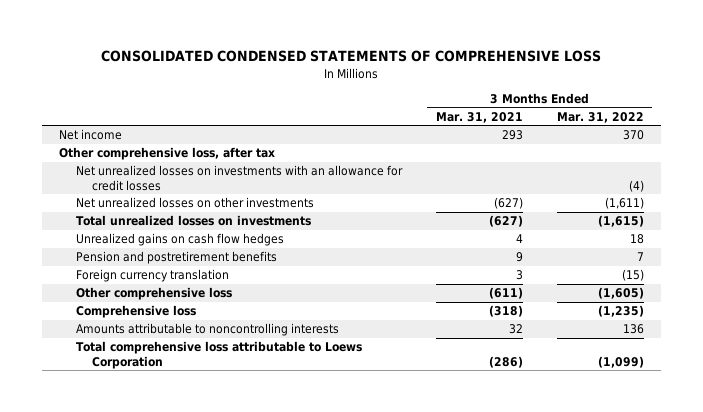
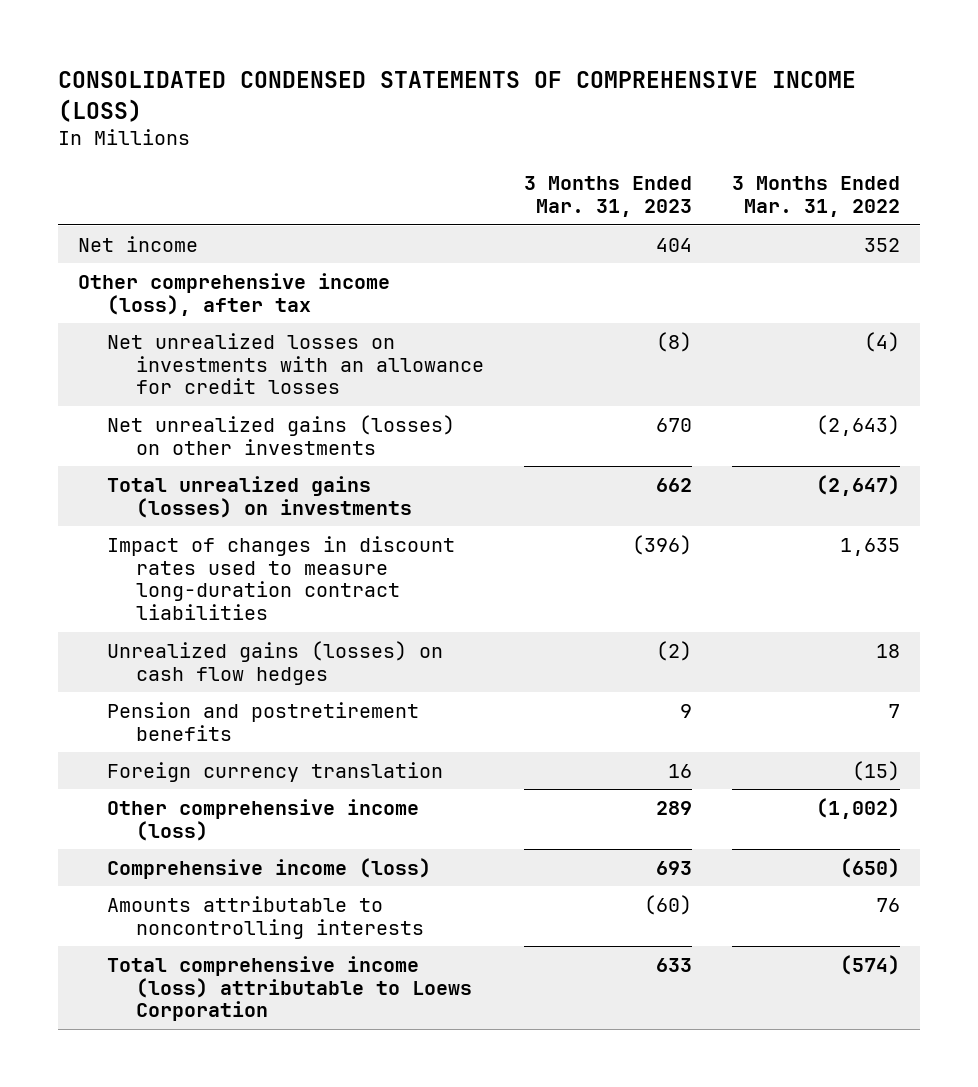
- CONSOLIDATED CONDENSED STATEMENTS OF COMPREHENSIVE LOSS
+ CONSOLIDATED CONDENSED STATEMENTS OF COMPREHENSIVE INCOME (LOSS)
- | 3 Months Ended Mar. 31, 2021 | 3 Months Ended Mar. 31, 2022
+ | 3 Months Ended Mar. 31, 2023 | 3 Months Ended Mar. 31, 2022
- Net income | 293 | 370
- Other comprehensive loss, after tax
+ Net income | 404 | 352
+ Other comprehensive income (loss), after tax
- Net unrealized losses on other investments | (627) | (1,611)
- Total unrealized losses on investments | (627) | (1,615)
- Unrealized gains on cash flow hedges | 4 | 18
+ Net unrealized gains (losses) on other investments | 670 | (2,643)
+ Total unrealized gains (losses) on investments | 662 | (2,647)
+ Impact of changes in discount rates used to measure long-duration contract liabilities | (396) | 1,635
+ Unrealized gains (losses) on cash flow hedges | (2) | 18
- Other comprehensive loss | (611) | (1,605)
- Comprehensive loss | (318) | (1,235)
- Amounts attributable to noncontrolling interests | 32 | 136
- Total comprehensive loss attributable to Loews Corporation | (286) | (1,099)
+ Other comprehensive income (loss) | 289 | (1,002)
+ Comprehensive income (loss) | 693 | (650)
+ Amounts attributable to noncontrolling interests | (60) | 76
+ Total comprehensive income (loss) attributable to Loews Corporation | 633 | (574)

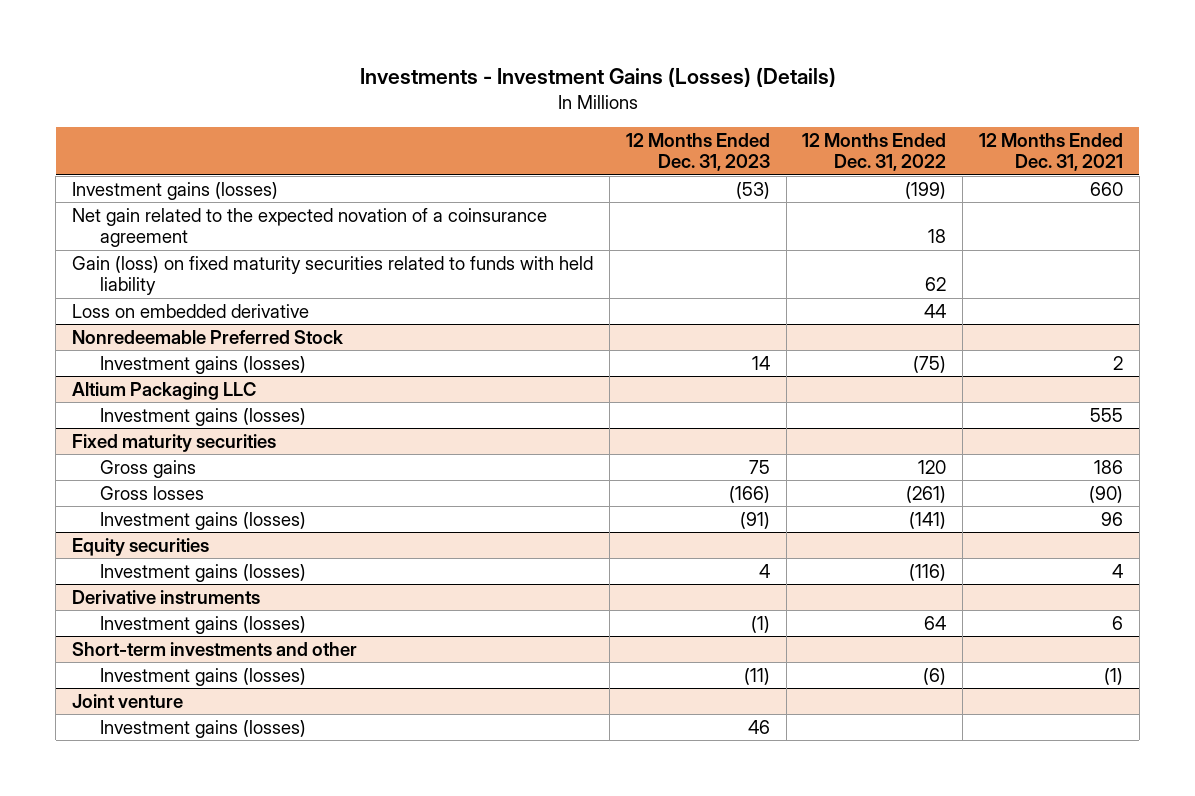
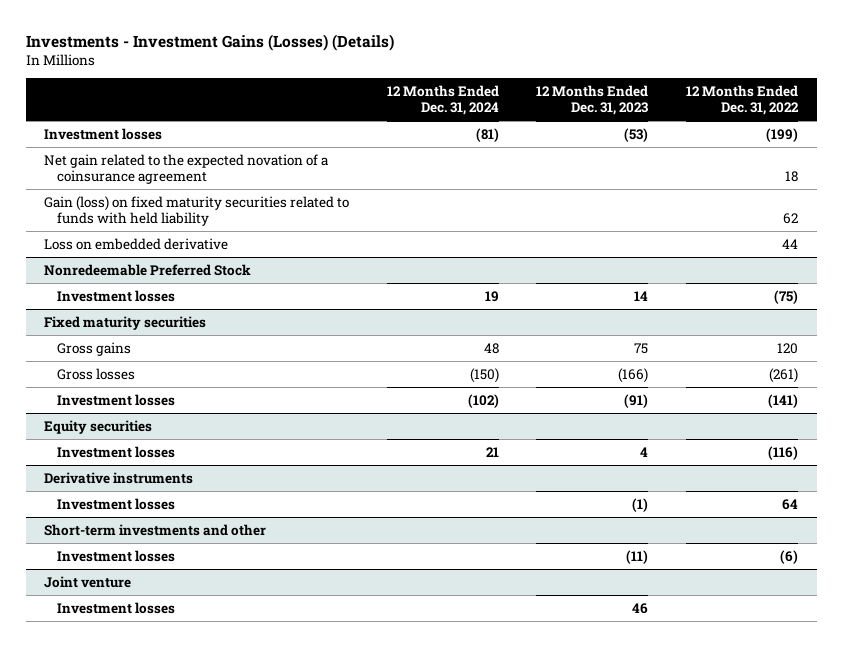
- | 12 Months Ended Dec. 31, 2023 | 12 Months Ended Dec. 31, 2022 | 12 Months Ended Dec. 31, 2021
+ | 12 Months Ended Dec. 31, 2024 | 12 Months Ended Dec. 31, 2023 | 12 Months Ended Dec. 31, 2022
- Investment gains (losses) | (53) | (199) | 660
+ Investment losses | (81) | (53) | (199)
@ Nonredeemable Preferred Stock
- Investment gains (losses) | 14 | (75) | 2
- Altium Packaging LLC
- Investment gains (losses) | | | 555
@ Nonredeemable Preferred Stock
+ Investment losses | 19 | 14 | (75)
@ Fixed maturity securities
- Investment gains (losses) | (91) | (141) | 96
+ Investment losses | (102) | (91) | (141)
@ Equity securities
- Investment gains (losses) | 4 | (116) | 4
+ Investment losses | 21 | 4 | (116)
@ Derivative instruments
- Investment gains (losses) | (1) | 64 | 6
+ Investment losses | | (1) | 64
@ Short-term investments and other
- Investment gains (losses) | (11) | (6) | (1)
+ Investment losses | | (11) | (6)
@ Joint venture
- Investment gains (losses) | 46 | |
+ Investment losses | | 46 |

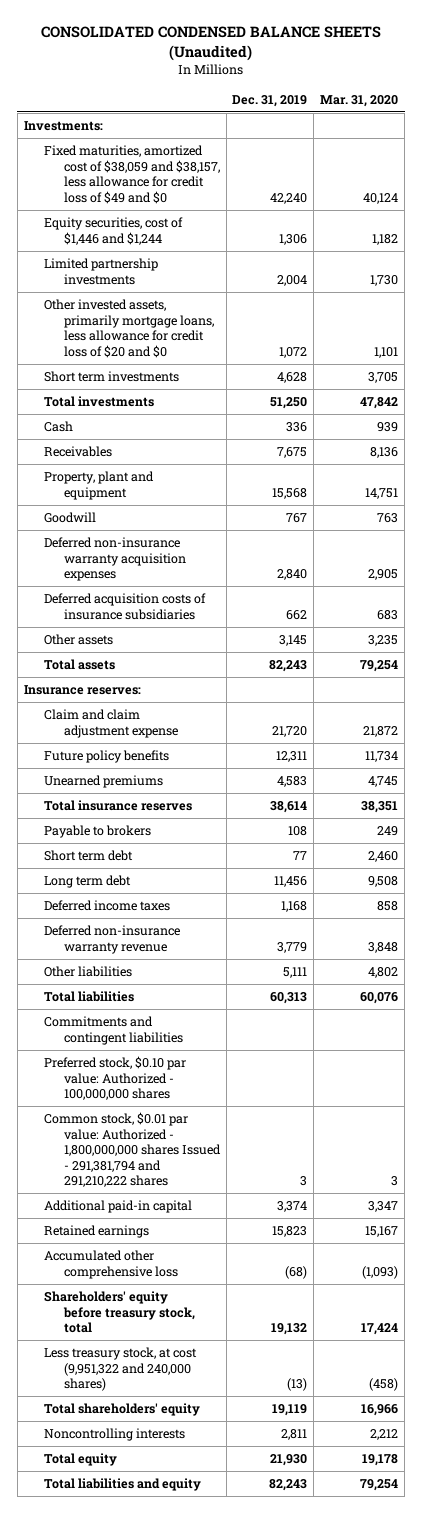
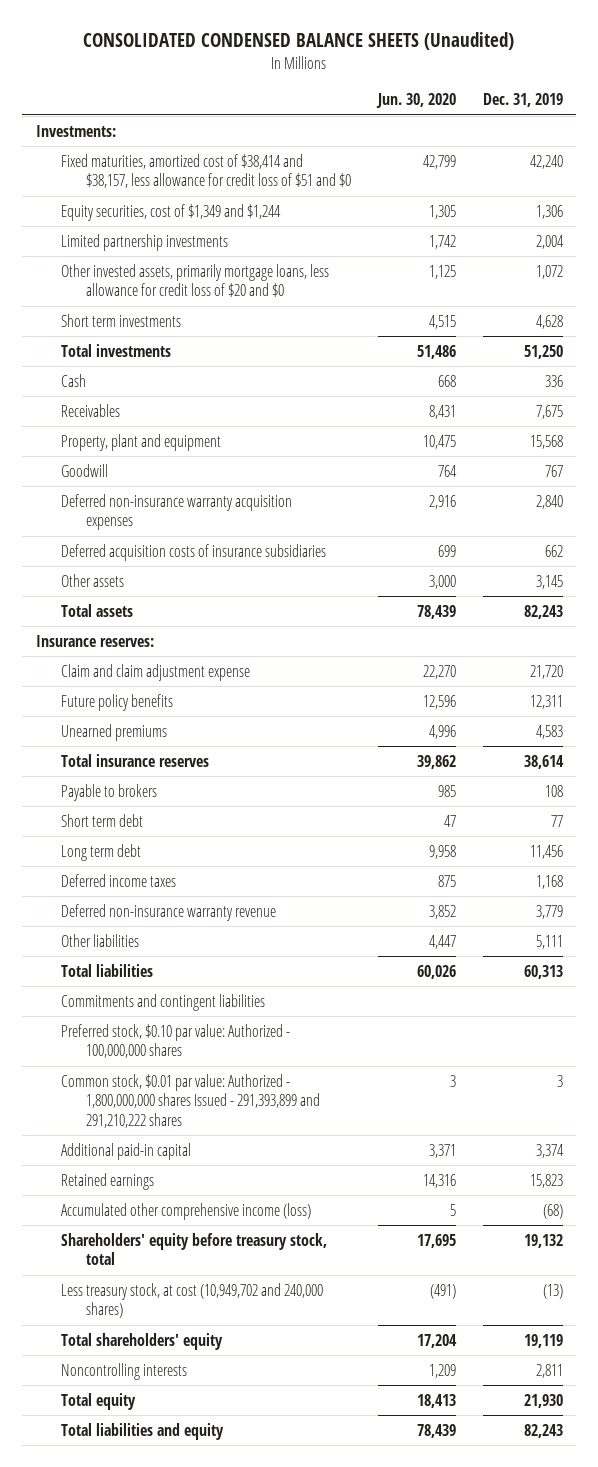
- | Dec. 31, 2019 | Mar. 31, 2020
+ | Jun. 30, 2020 | Dec. 31, 2019
- Fixed maturities, amortized cost of $38,059 and $38,157, less allowance for credit loss of $49 and $0 | 42,240 | 40,124
- Equity securities, cost of $1,446 and $1,244 | 1,306 | 1,182
+ Fixed maturities, amortized cost of $38,414 and $38,157, less allowance for credit loss of $51 and $0 | 42,799 | 42,240
+ Equity securities, cost of $1,349 and $1,244 | 1,305 | 1,306
- Common stock, $0.01 par value: Authorized - 1,800,000,000 shares Issued - 291,381,794 and 291,210,222 shares | 3 | 3
+ Common stock, $0.01 par value: Authorized - 1,800,000,000 shares Issued - 291,393,899 and 291,210,222 shares | 3 | 3
- Accumulated other comprehensive loss | (68) | (1,093)
+ Accumulated other comprehensive income (loss) | 5 | (68)
- Less treasury stock, at cost (9,951,322 and 240,000 shares) | (13) | (458)
+ Less treasury stock, at cost (10,949,702 and 240,000 shares) | (491) | (13)

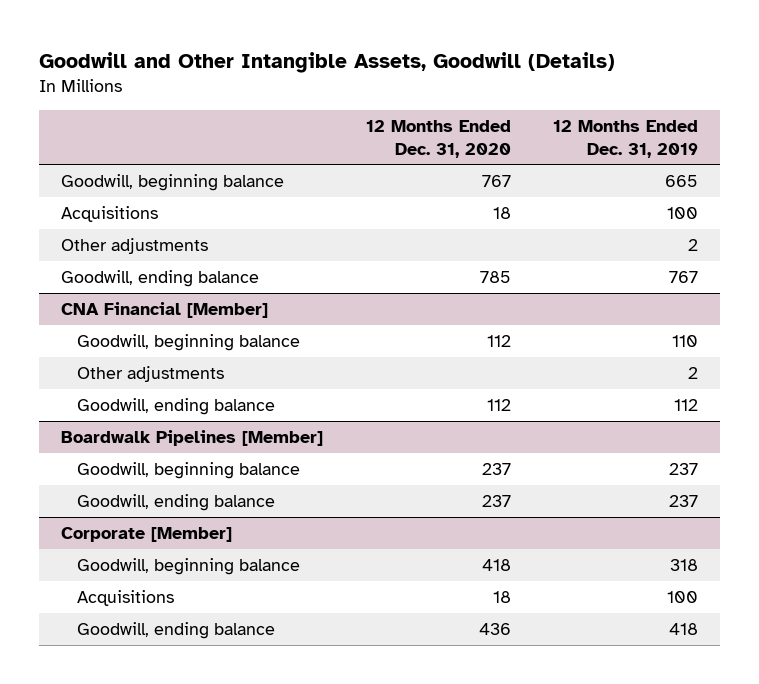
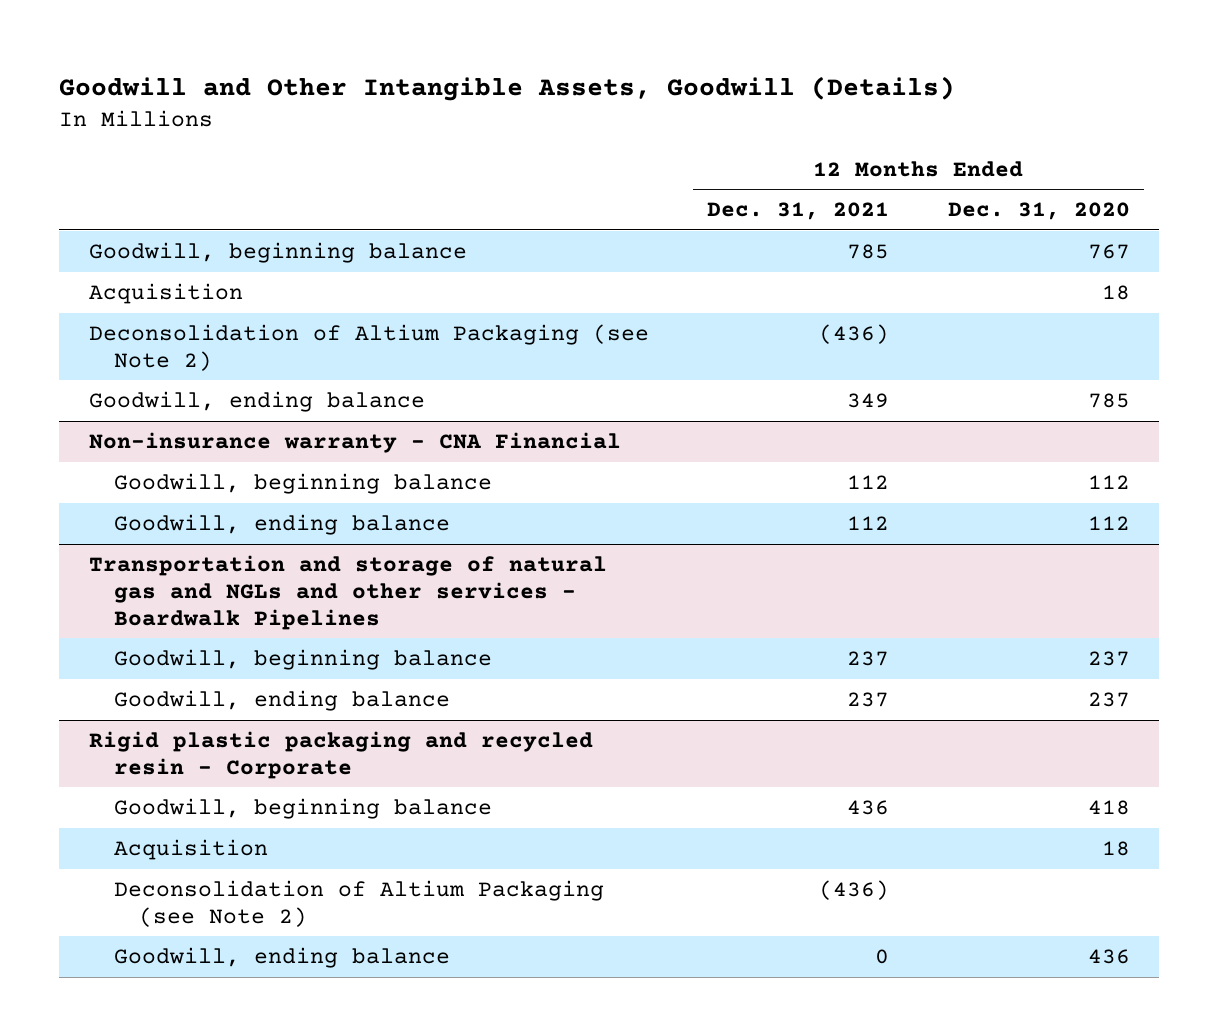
- | 12 Months Ended Dec. 31, 2020 | 12 Months Ended Dec. 31, 2019
+ | 12 Months Ended Dec. 31, 2021 | 12 Months Ended Dec. 31, 2020
- Acquisitions | 18 | 100
- Other adjustments | | 2
+ Acquisition | | 18
+ Deconsolidation of Altium Packaging (see Note 2) | (436) |
- CNA Financial [Member]
+ Non-insurance warranty - CNA Financial
- Other adjustments | | 2
- Boardwalk Pipelines [Member]
+ Transportation and storage of natural gas and NGLs and other services - Boardwalk Pipelines
- Corporate [Member]
+ Rigid plastic packaging and recycled resin - Corporate
- Acquisitions | 18 | 100
+ Acquisition | | 18
+ Deconsolidation of Altium Packaging (see Note 2) | (436) |

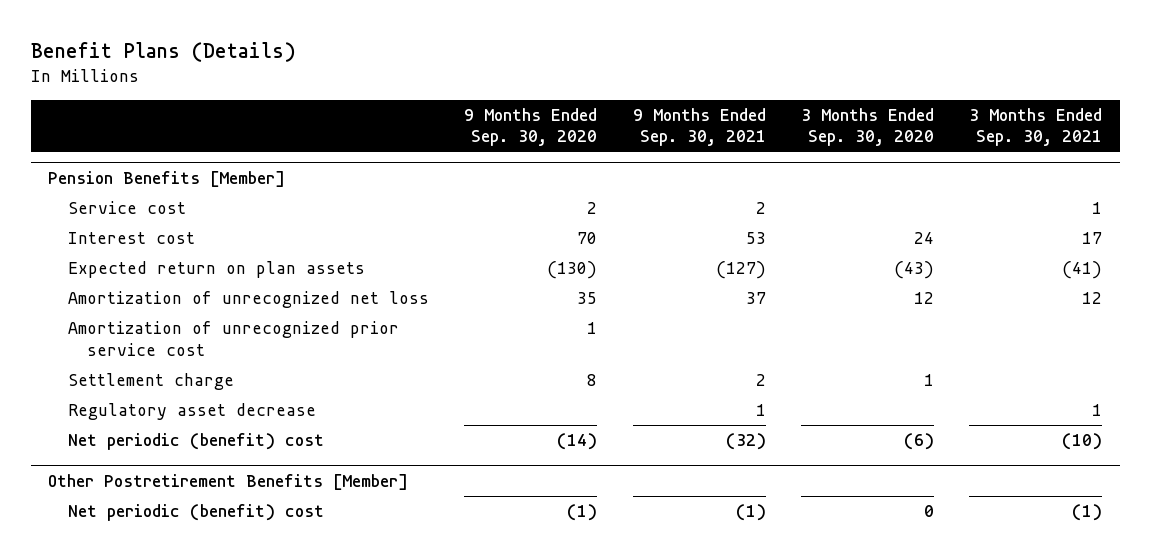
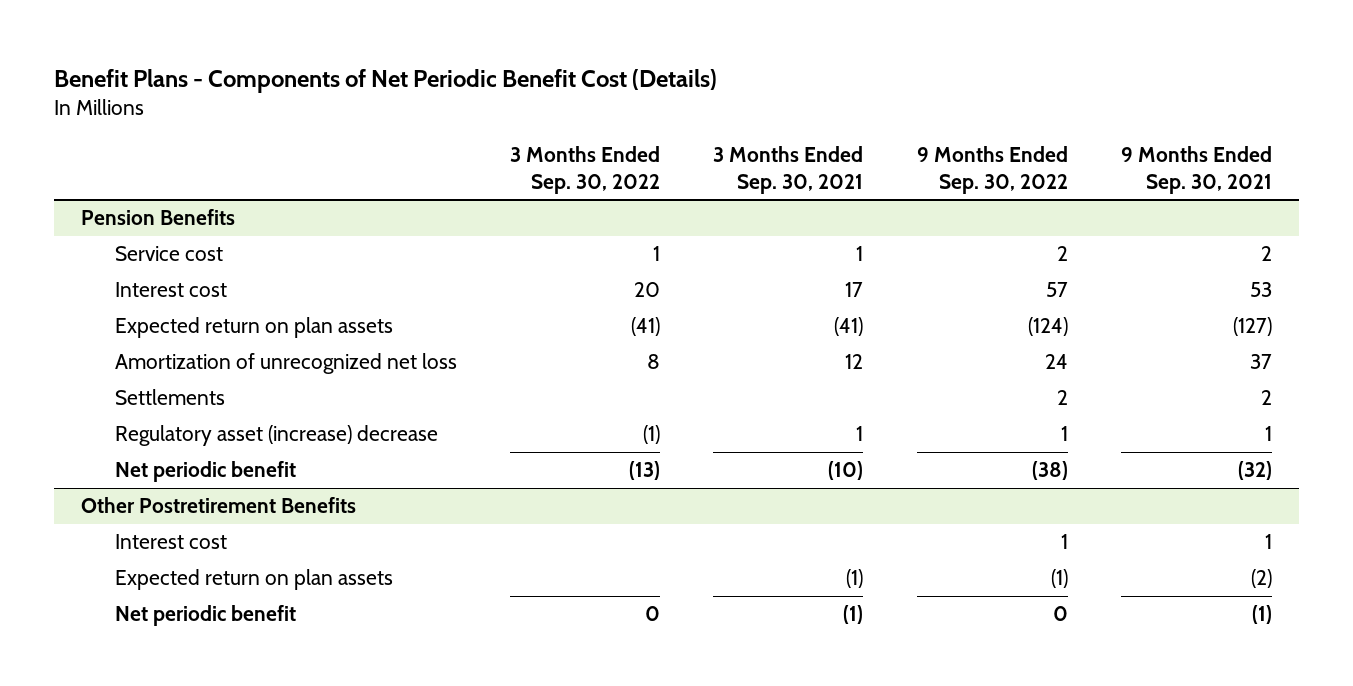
- Benefit Plans (Details)
+ Benefit Plans - Components of Net Periodic Benefit Cost (Details)
- | 9 Months Ended Sep. 30, 2020 | 9 Months Ended Sep. 30, 2021 | 3 Months Ended Sep. 30, 2020 | 3 Months Ended Sep. 30, 2021
+ | 3 Months Ended Sep. 30, 2022 | 3 Months Ended Sep. 30, 2021 | 9 Months Ended Sep. 30, 2022 | 9 Months Ended Sep. 30, 2021
- Pension Benefits [Member]
+ Pension Benefits
- Amortization of unrecognized prior service cost | 1 | | |
- Settlement charge | 8 | 2 | 1 |
- Regulatory asset decrease | | 1 | | 1
- Net periodic (benefit) cost | (14) | (32) | (6) | (10)
- Other Postretirement Benefits [Member]
- Net periodic (benefit) cost | (1) | (1) | 0 | (1)
+ Settlements | | | 2 | 2
+ Regulatory asset (increase) decrease | (1) | 1 | 1 | 1
+ Net periodic benefit | (13) | (10) | (38) | (32)
+ Other Postretirement Benefits
+ Interest cost | | | 1 | 1
+ Expected return on plan assets | | (1) | (1) | (2)
+ Net periodic benefit | 0 | (1) | 0 | (1)

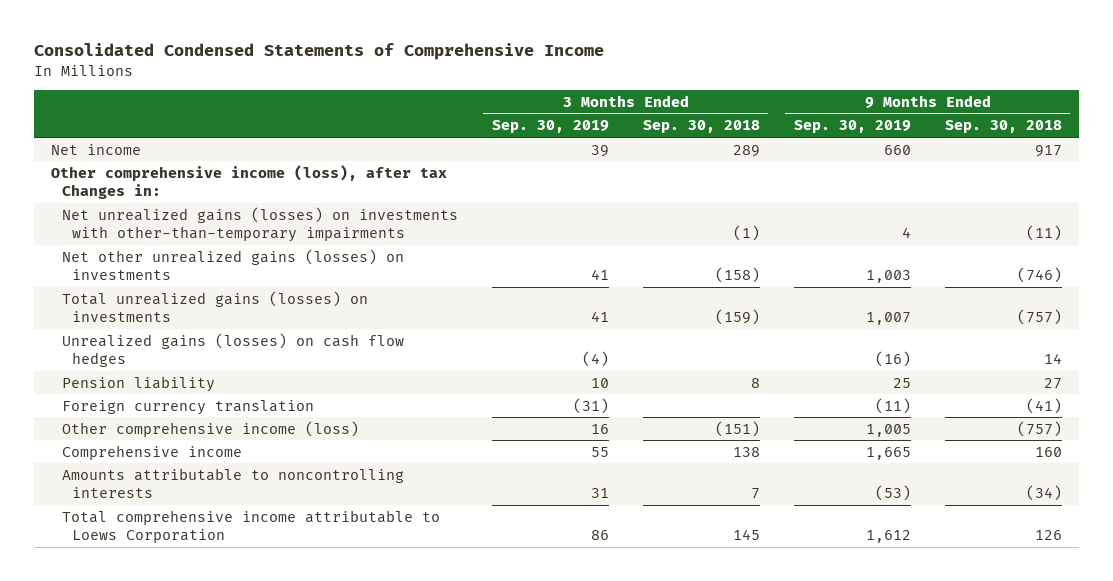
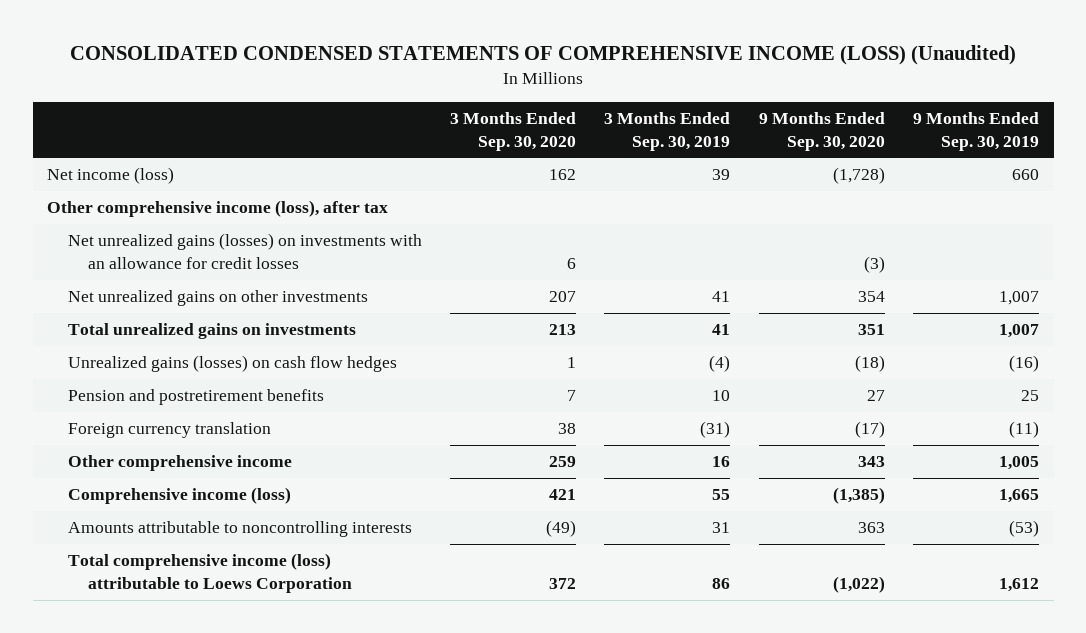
- Consolidated Condensed Statements of Comprehensive Income
+ CONSOLIDATED CONDENSED STATEMENTS OF COMPREHENSIVE INCOME (LOSS) (Unaudited)
- | 3 Months Ended Sep. 30, 2019 | 3 Months Ended Sep. 30, 2018 | 9 Months Ended Sep. 30, 2019 | 9 Months Ended Sep. 30, 2018
+ | 3 Months Ended Sep. 30, 2020 | 3 Months Ended Sep. 30, 2019 | 9 Months Ended Sep. 30, 2020 | 9 Months Ended Sep. 30, 2019
- Net income | 39 | 289 | 660 | 917
- Other comprehensive income (loss), after tax Changes in:
- Net unrealized gains (losses) on investments with other-than-temporary impairments | | (1) | 4 | (11)
- Net other unrealized gains (losses) on investments | 41 | (158) | 1,003 | (746)
- Total unrealized gains (losses) on investments | 41 | (159) | 1,007 | (757)
+ Net income (loss) | 162 | 39 | (1,728) | 660
+ Other comprehensive income (loss), after tax
+ Net unrealized gains (losses) on investments with an allowance for credit losses | 6 | | (3) |
+ Net unrealized gains on other investments | 207 | 41 | 354 | 1,007
+ Total unrealized gains on investments | 213 | 41 | 351 | 1,007
- Pension liability | 10 | 8 | 25 | 27
+ Pension and postretirement benefits | 7 | 10 | 27 | 25
- Other comprehensive income (loss) | 16 | (151) | 1,005 | (757)
- Comprehensive income | 55 | 138 | 1,665 | 160
+ Other comprehensive income | 259 | 16 | 343 | 1,005
+ Comprehensive income (loss) | 421 | 55 | (1,385) | 1,665
- Total comprehensive income attributable to Loews Corporation | 86 | 145 | 1,612 | 126
+ Total comprehensive income (loss) attributable to Loews Corporation | 372 | 86 | (1,022) | 1,612

